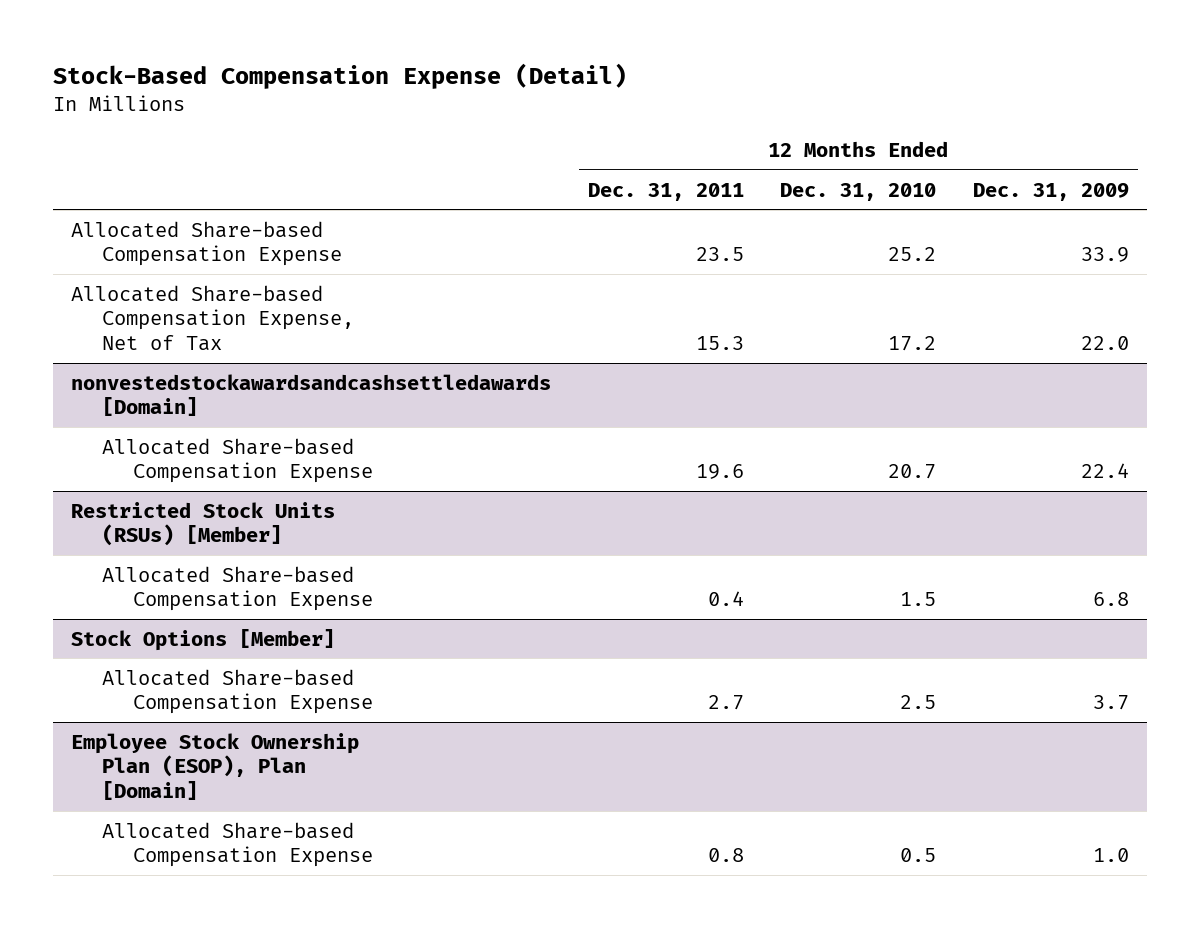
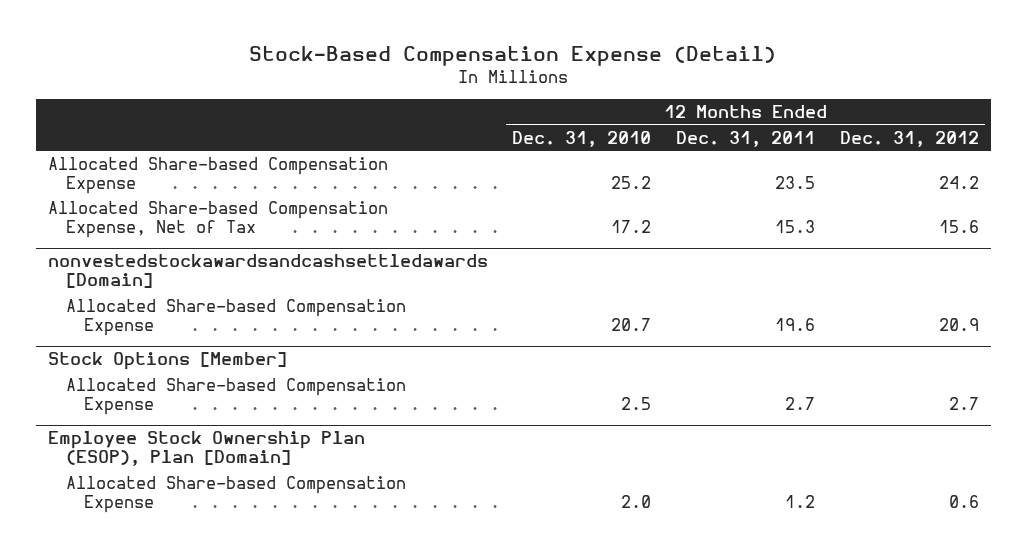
- | 12 Months Ended Dec. 31, 2011 | 12 Months Ended Dec. 31, 2010 | 12 Months Ended Dec. 31, 2009
+ | 12 Months Ended Dec. 31, 2010 | 12 Months Ended Dec. 31, 2011 | 12 Months Ended Dec. 31, 2012
- Restricted Stock Units (RSUs) [Member]
- Allocated Share-based Compensation Expense | 0.4 | 1.5 | 6.8
@ Employee Stock Ownership Plan (ESOP), Plan [Domain]
- Allocated Share-based Compensation Expense | 0.8 | 0.5 | 1.0
+ Allocated Share-based Compensation Expense | 2.0 | 1.2 | 0.6

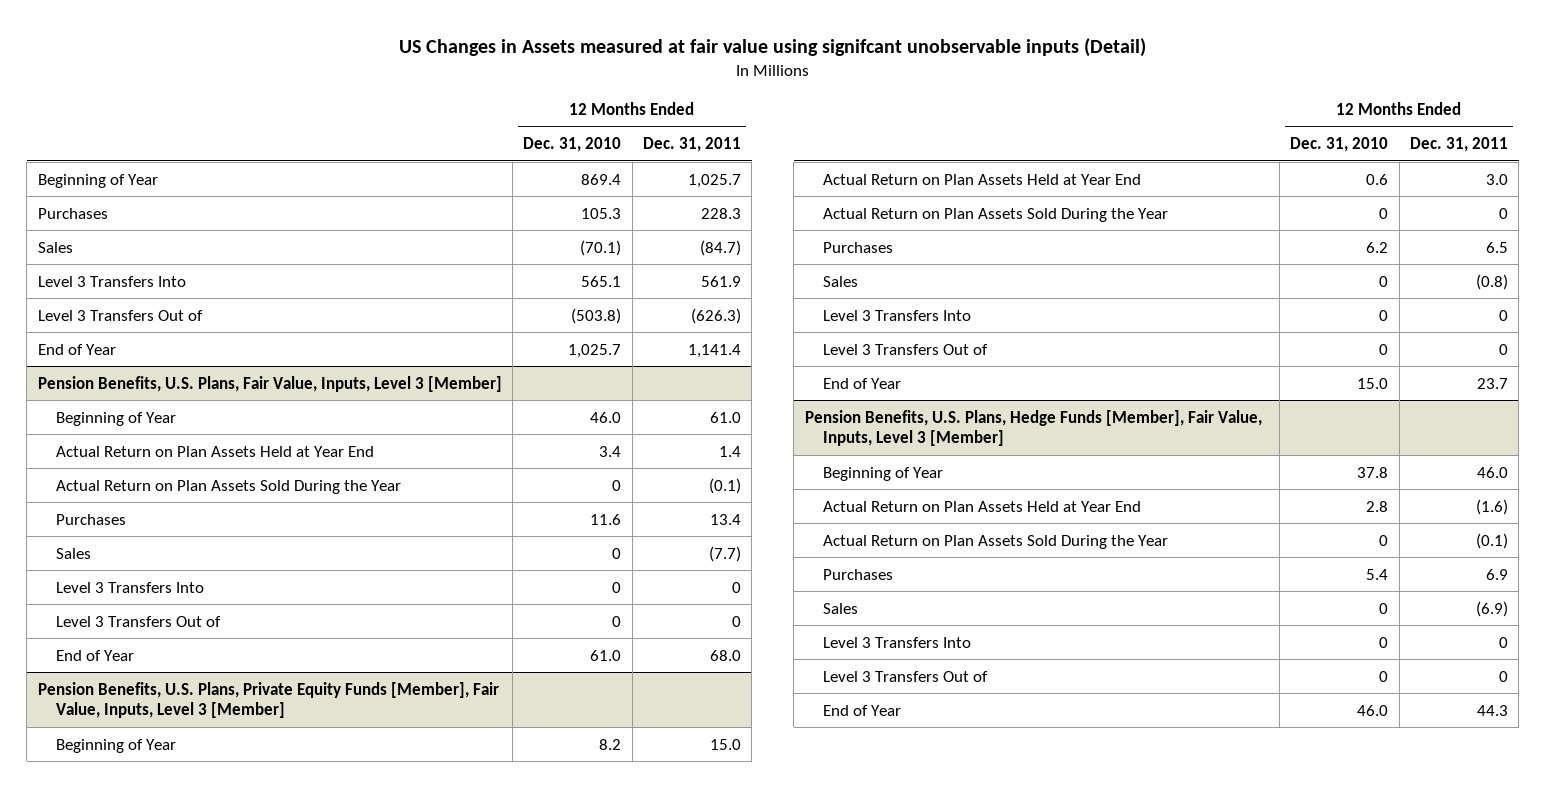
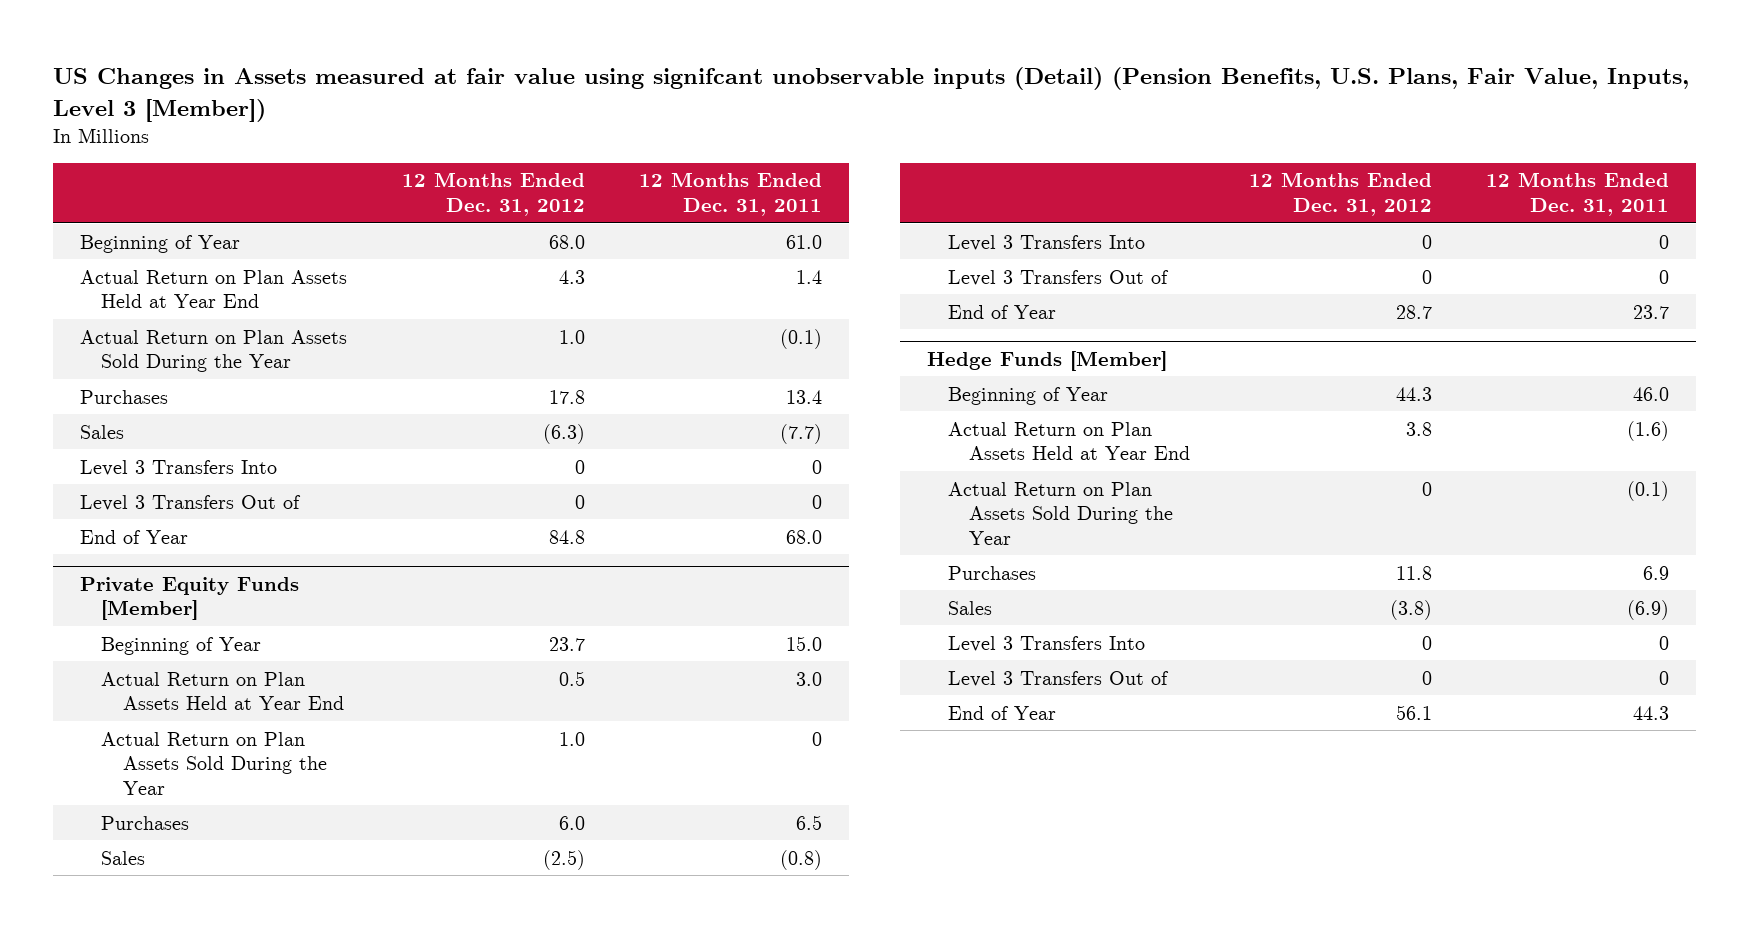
- US Changes in Assets measured at fair value using signifcant unobservable inputs (Detail)
+ US Changes in Assets measured at fair value using signifcant unobservable inputs (Detail) (Pension Benefits, U.S. Plans, Fair Value, Inputs, Level 3 [Member])
- | 12 Months Ended Dec. 31, 2010 | 12 Months Ended Dec. 31, 2011
+ | 12 Months Ended Dec. 31, 2012 | 12 Months Ended Dec. 31, 2011
- Beginning of Year | 869.4 | 1,025.7
- Purchases | 105.3 | 228.3
- Sales | (70.1) | (84.7)
- Level 3 Transfers Into | 565.1 | 561.9
- Level 3 Transfers Out of | (503.8) | (626.3)
- End of Year | 1,025.7 | 1,141.4
- Pension Benefits, U.S. Plans, Fair Value, Inputs, Level 3 [Member]
- Pension Benefits, U.S. Plans, Private Equity Funds [Member], Fair Value, Inputs, Level 3 [Member]
+ Private Equity Funds [Member]
- Pension Benefits, U.S. Plans, Hedge Funds [Member], Fair Value, Inputs, Level 3 [Member]
+ Hedge Funds [Member]

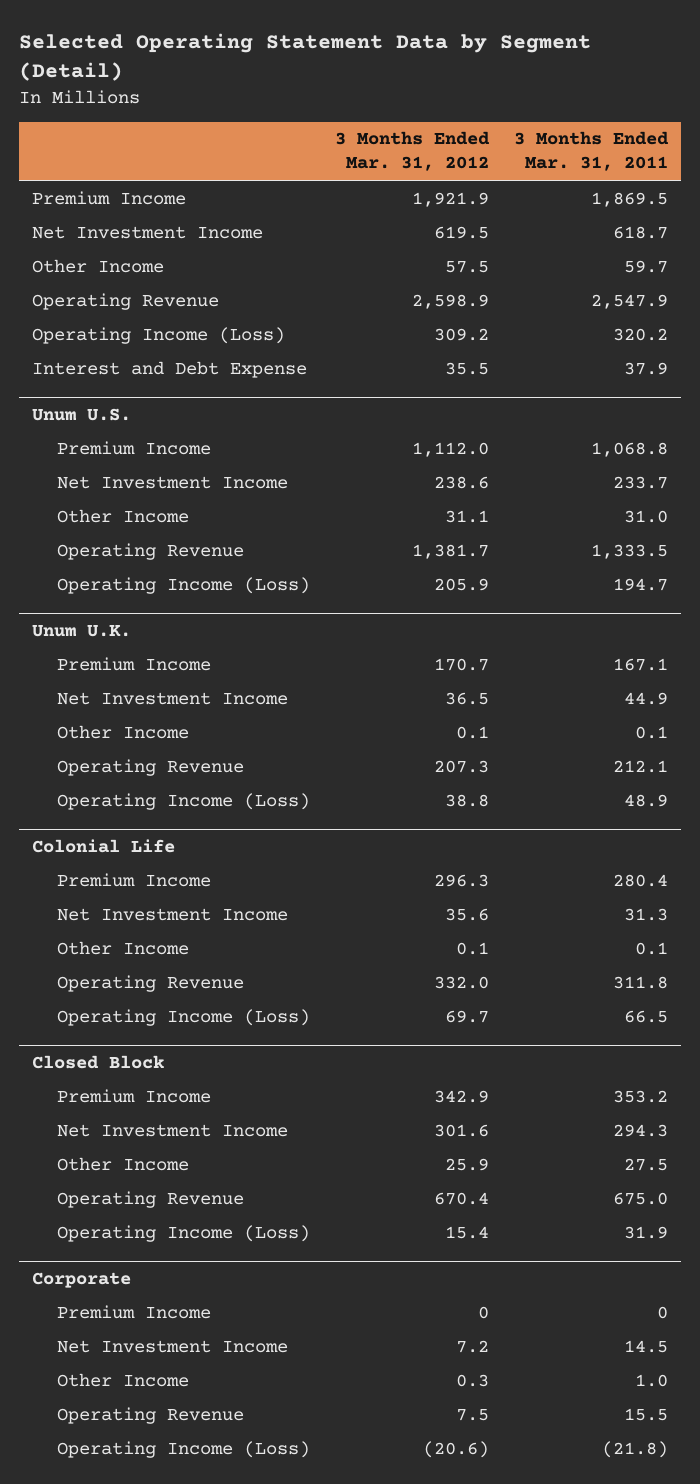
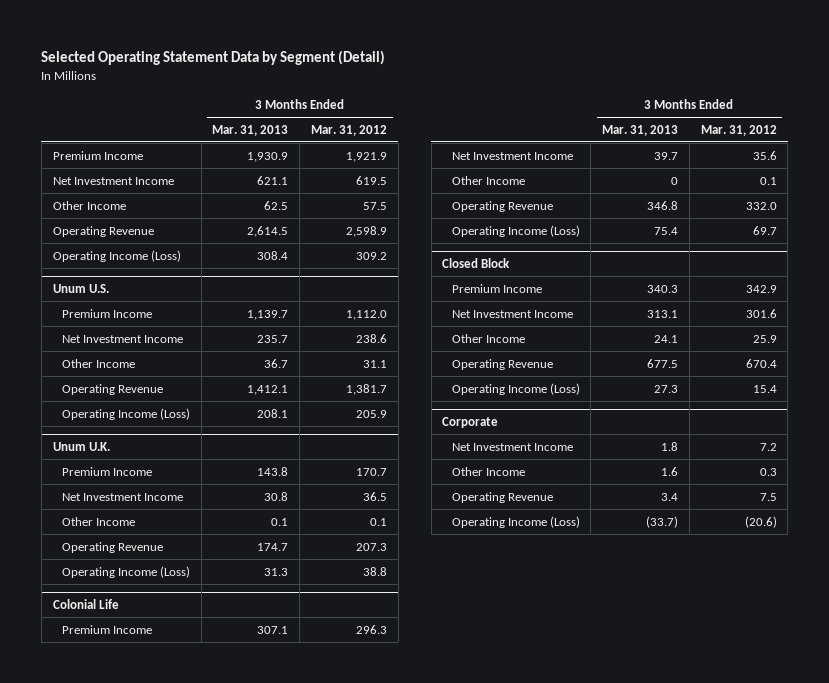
- | 3 Months Ended Mar. 31, 2012 | 3 Months Ended Mar. 31, 2011
+ | 3 Months Ended Mar. 31, 2013 | 3 Months Ended Mar. 31, 2012
- Interest and Debt Expense | 35.5 | 37.9
@ Corporate
- Premium Income | 0 | 0

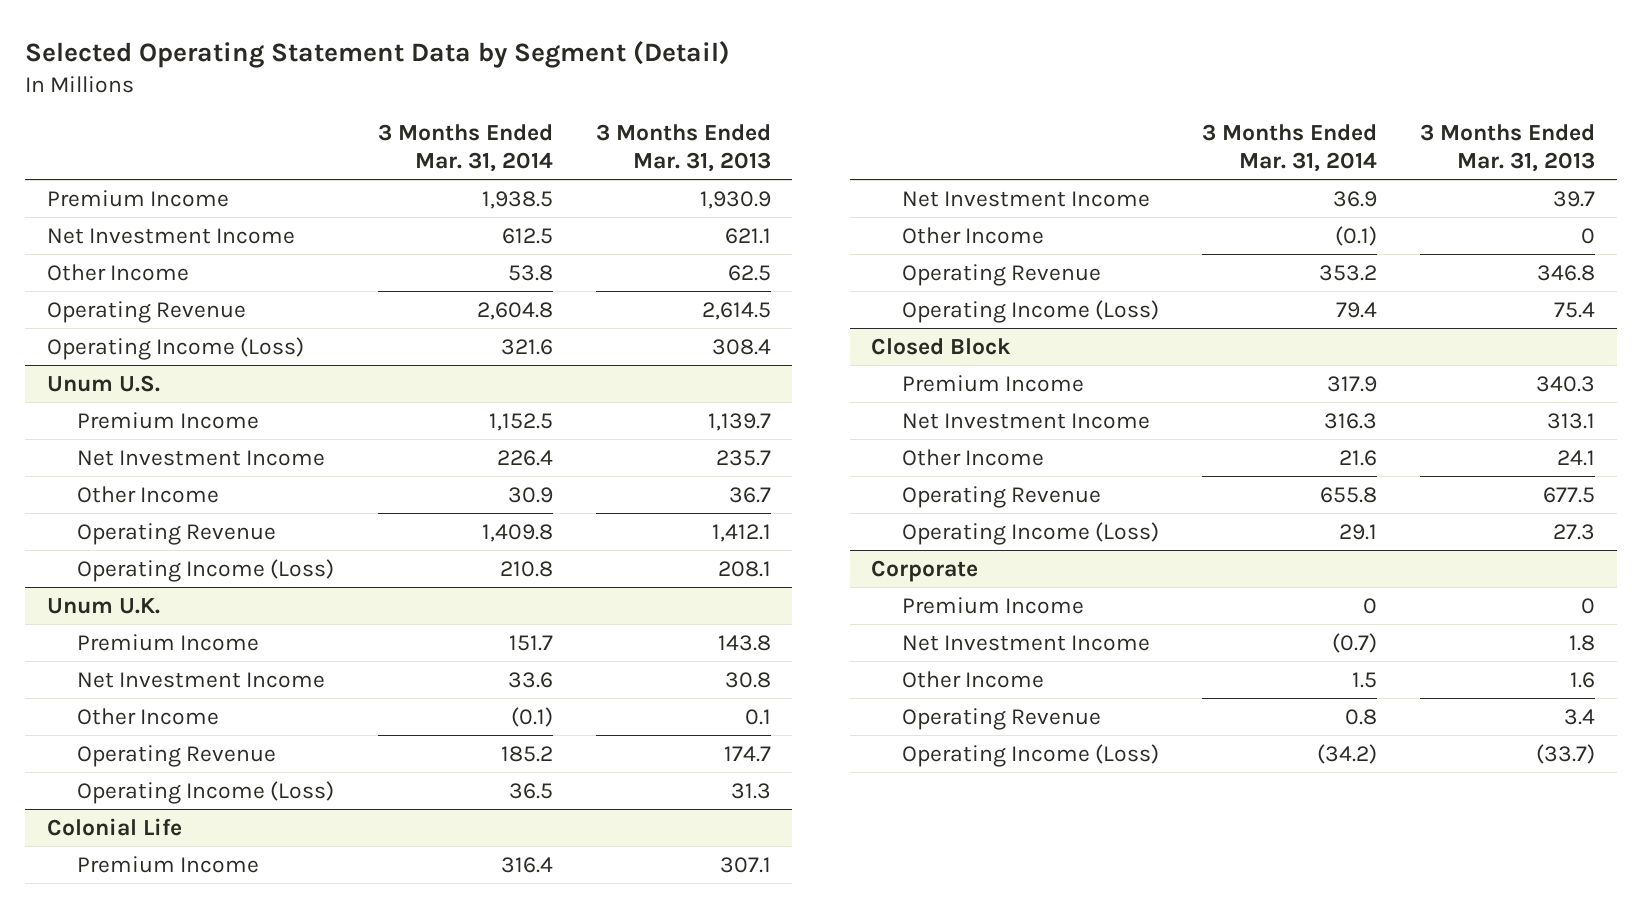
- | 3 Months Ended Mar. 31, 2013 | 3 Months Ended Mar. 31, 2012
+ | 3 Months Ended Mar. 31, 2014 | 3 Months Ended Mar. 31, 2013
@ Corporate
+ Premium Income | 0 | 0

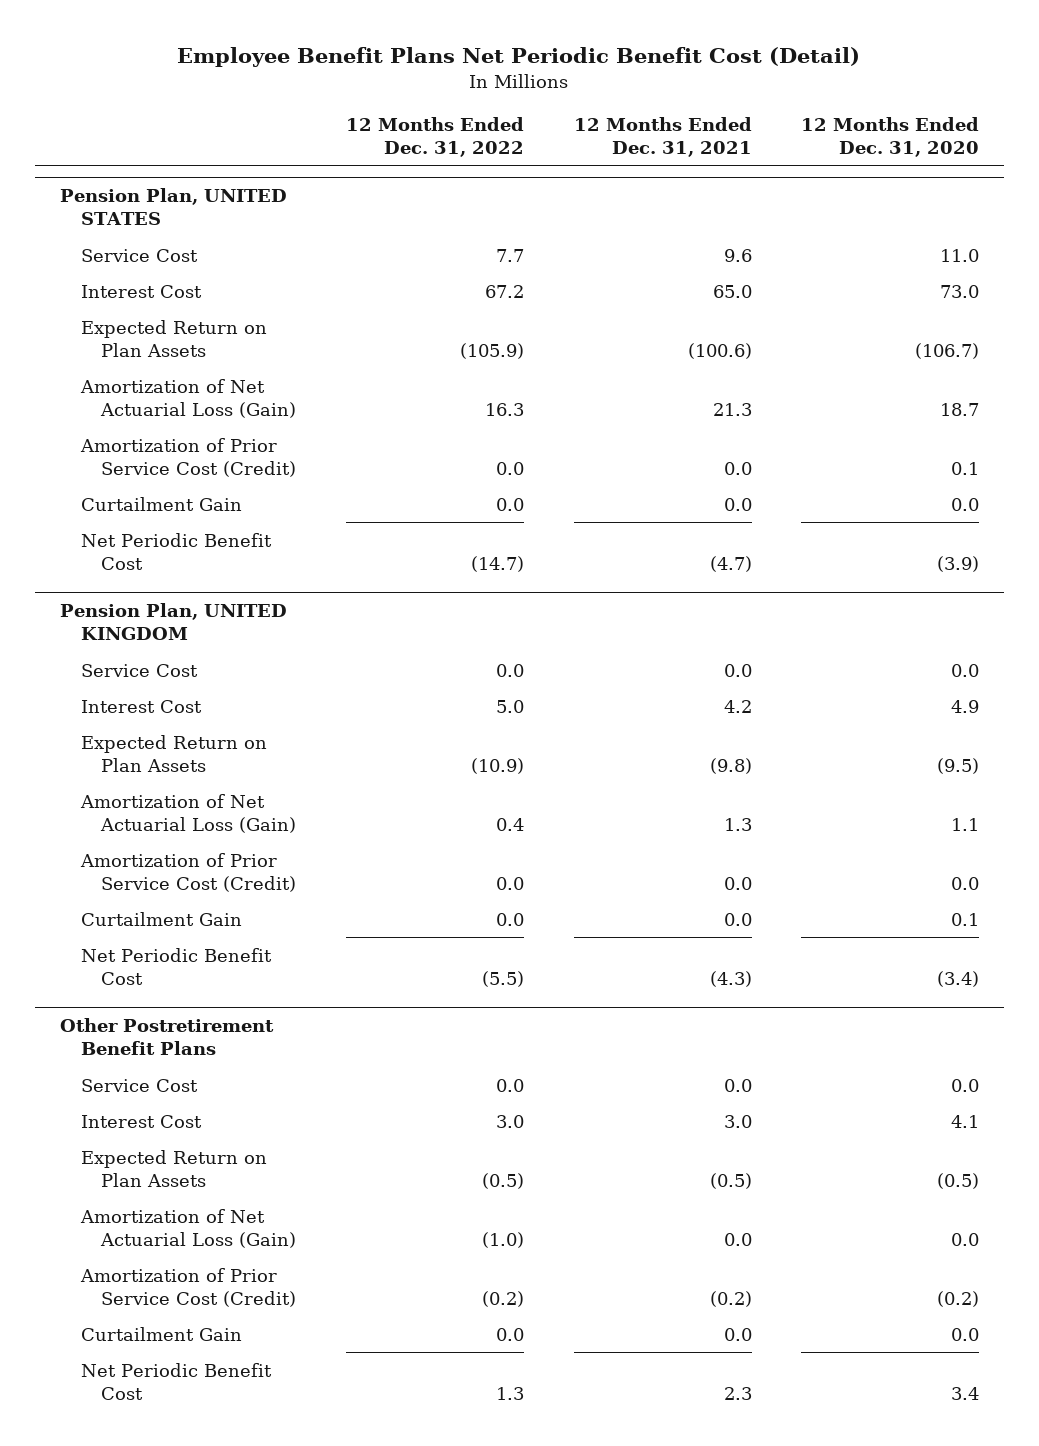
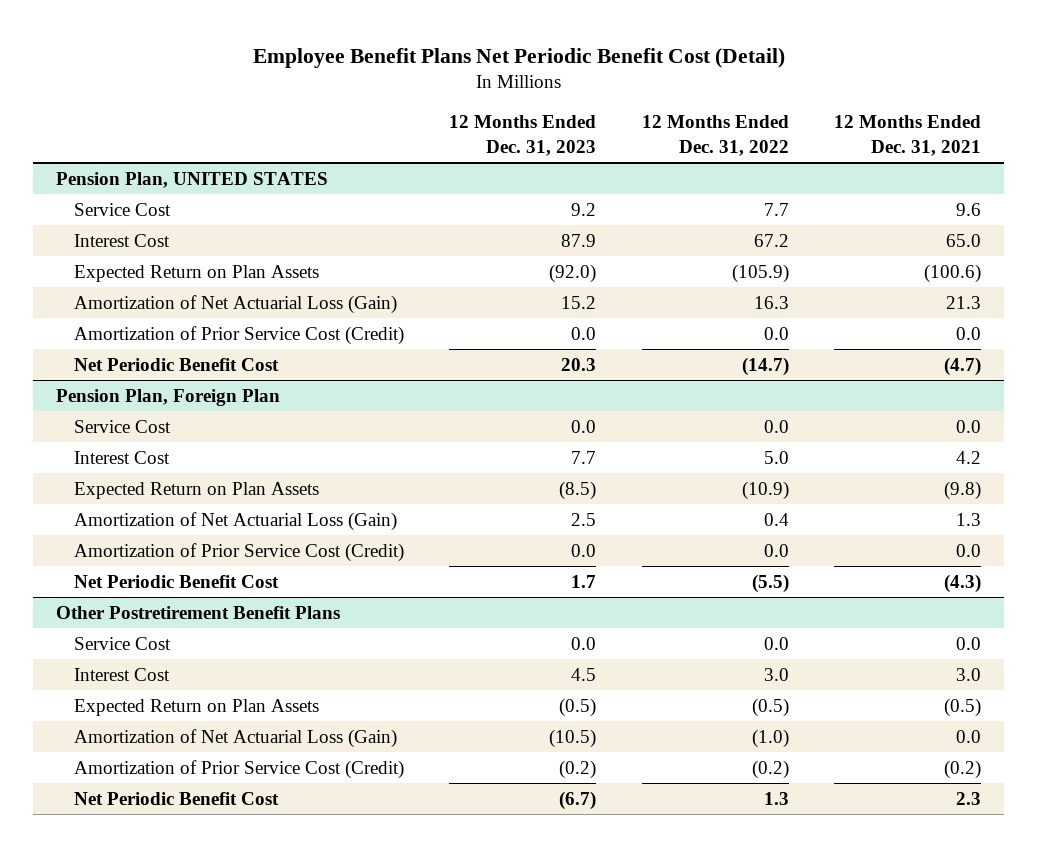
- | 12 Months Ended Dec. 31, 2022 | 12 Months Ended Dec. 31, 2021 | 12 Months Ended Dec. 31, 2020
+ | 12 Months Ended Dec. 31, 2023 | 12 Months Ended Dec. 31, 2022 | 12 Months Ended Dec. 31, 2021
@ Pension Plan, UNITED STATES
- Curtailment Gain | 0.0 | 0.0 | 0.0
- Pension Plan, UNITED KINGDOM
+ Pension Plan, Foreign Plan
- Curtailment Gain | 0.0 | 0.0 | 0.1
@ Other Postretirement Benefit Plans
- Curtailment Gain | 0.0 | 0.0 | 0.0

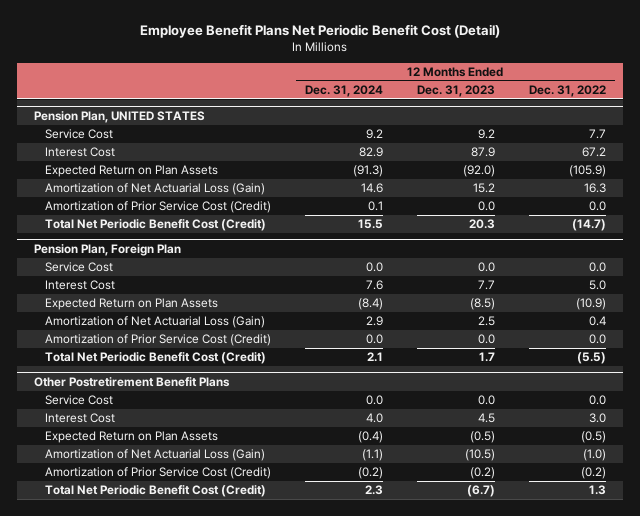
- | 12 Months Ended Dec. 31, 2023 | 12 Months Ended Dec. 31, 2022 | 12 Months Ended Dec. 31, 2021
+ | 12 Months Ended Dec. 31, 2024 | 12 Months Ended Dec. 31, 2023 | 12 Months Ended Dec. 31, 2022
@ Pension Plan, UNITED STATES
- Net Periodic Benefit Cost | 20.3 | (14.7) | (4.7)
+ Total Net Periodic Benefit Cost (Credit) | 15.5 | 20.3 | (14.7)
@ Pension Plan, Foreign Plan
- Net Periodic Benefit Cost | 1.7 | (5.5) | (4.3)
+ Total Net Periodic Benefit Cost (Credit) | 2.1 | 1.7 | (5.5)
@ Other Postretirement Benefit Plans
- Net Periodic Benefit Cost | (6.7) | 1.3 | 2.3
+ Total Net Periodic Benefit Cost (Credit) | 2.3 | (6.7) | 1.3

